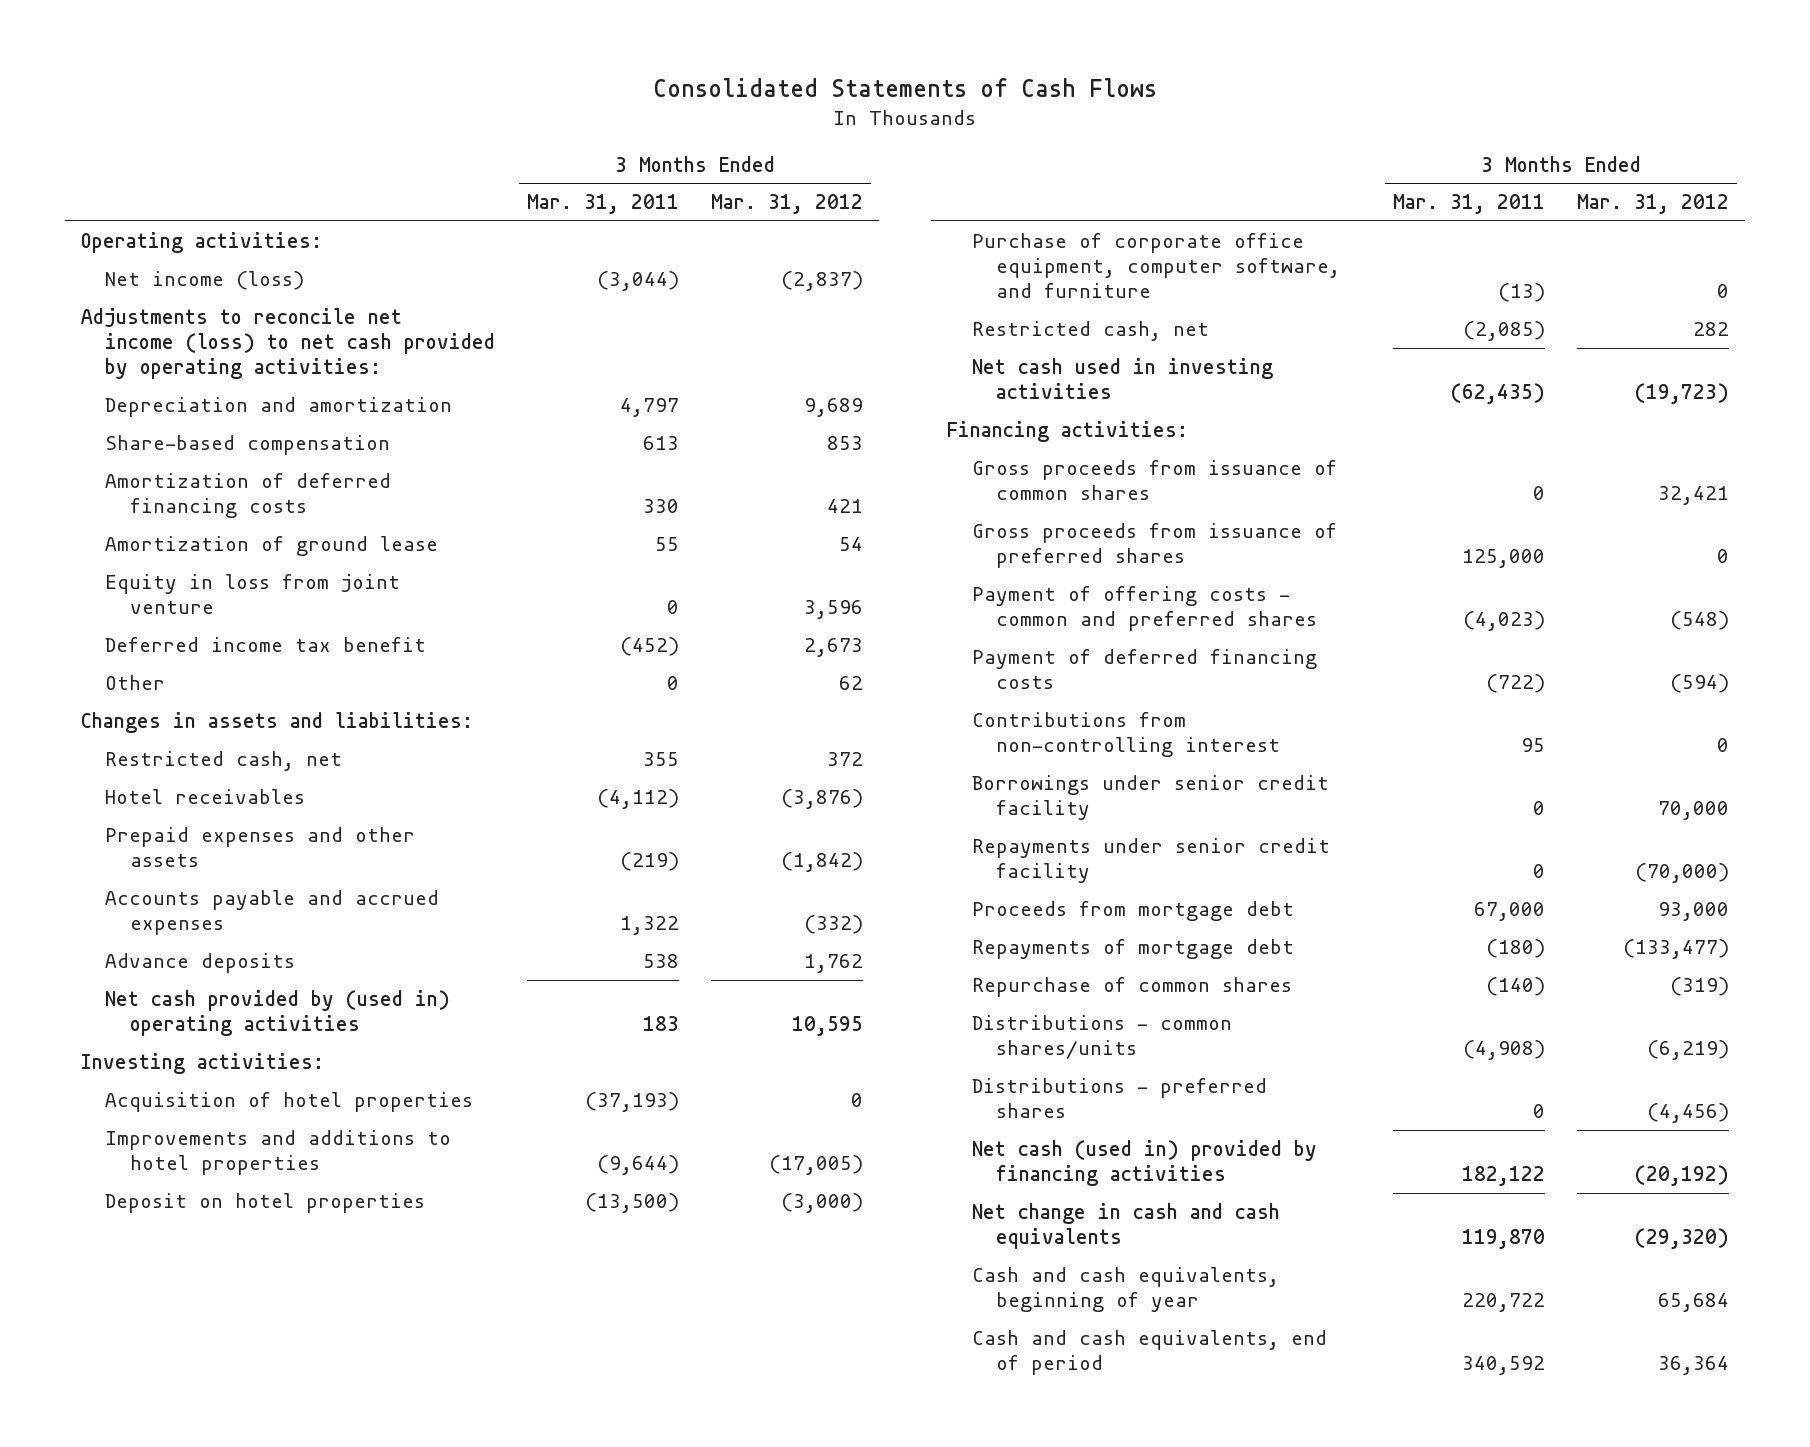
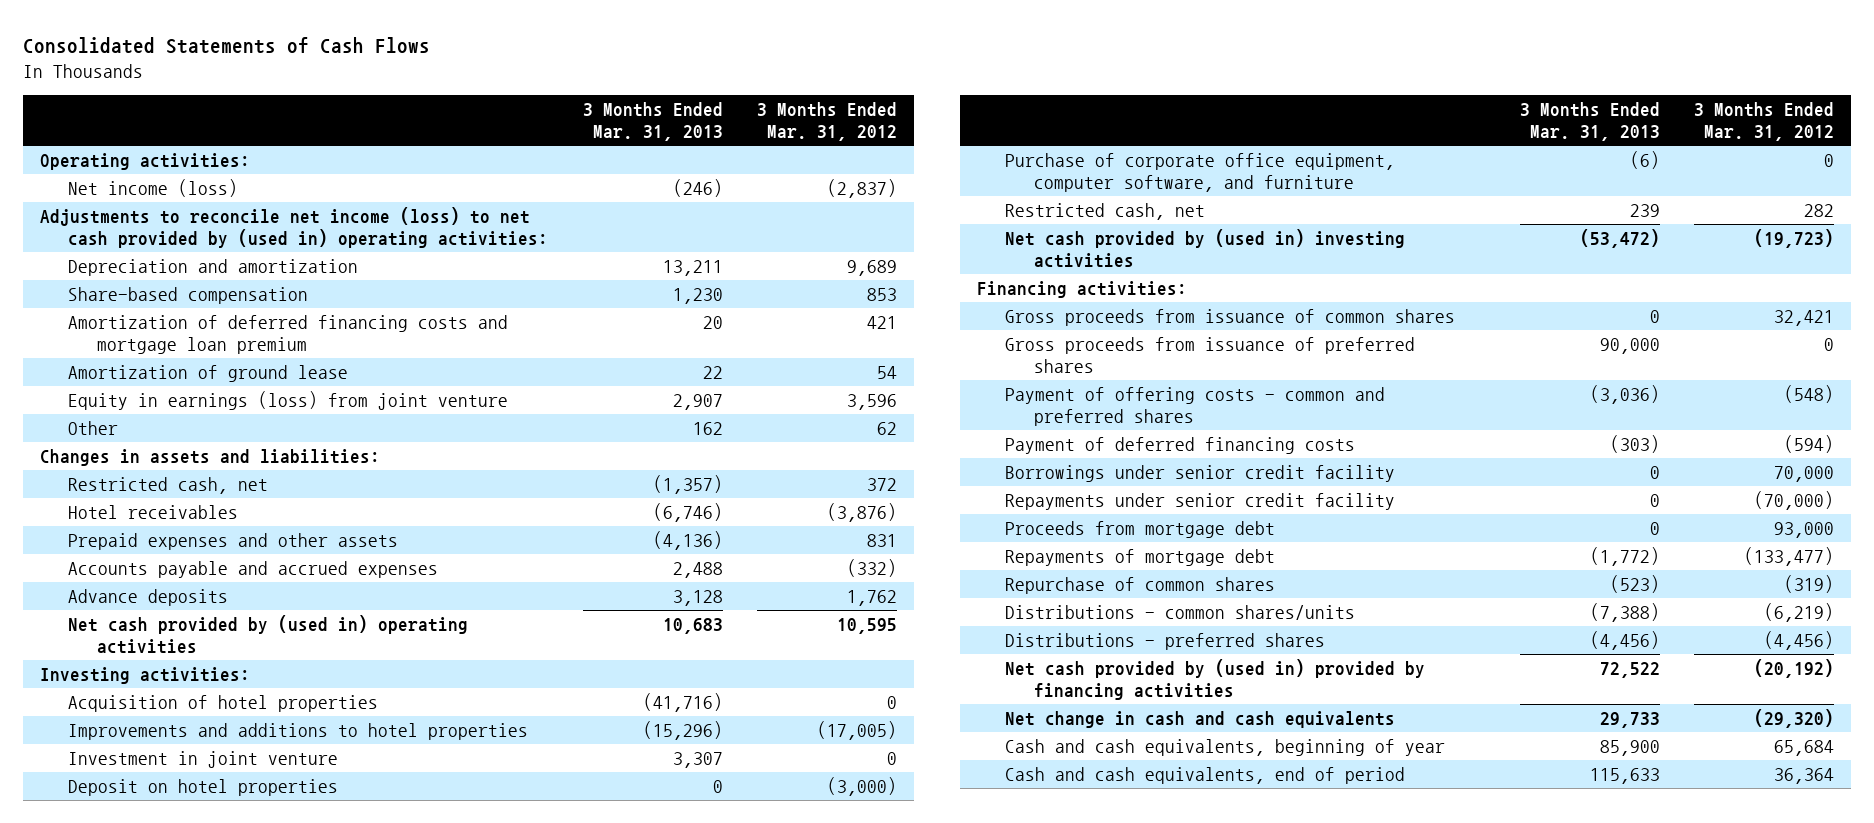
- | 3 Months Ended Mar. 31, 2011 | 3 Months Ended Mar. 31, 2012
+ | 3 Months Ended Mar. 31, 2013 | 3 Months Ended Mar. 31, 2012
- Adjustments to reconcile net income (loss) to net cash provided by operating activities:
+ Adjustments to reconcile net income (loss) to net cash provided by (used in) operating activities:
- Amortization of deferred financing costs | 330 | 421
+ Amortization of deferred financing costs and mortgage loan premium | 20 | 421
- Equity in loss from joint venture | 0 | 3,596
- Deferred income tax benefit | (452) | 2,673
+ Equity in earnings (loss) from joint venture | 2,907 | 3,596
- Prepaid expenses and other assets | (219) | (1,842)
+ Prepaid expenses and other assets | (4,136) | 831
+ Investment in joint venture | 3,307 | 0
- Net cash used in investing activities | (62,435) | (19,723)
+ Net cash provided by (used in) investing activities | (53,472) | (19,723)
- Contributions from non-controlling interest | 95 | 0
- Net cash (used in) provided by financing activities | 182,122 | (20,192)
+ Net cash provided by (used in) provided by financing activities | 72,522 | (20,192)

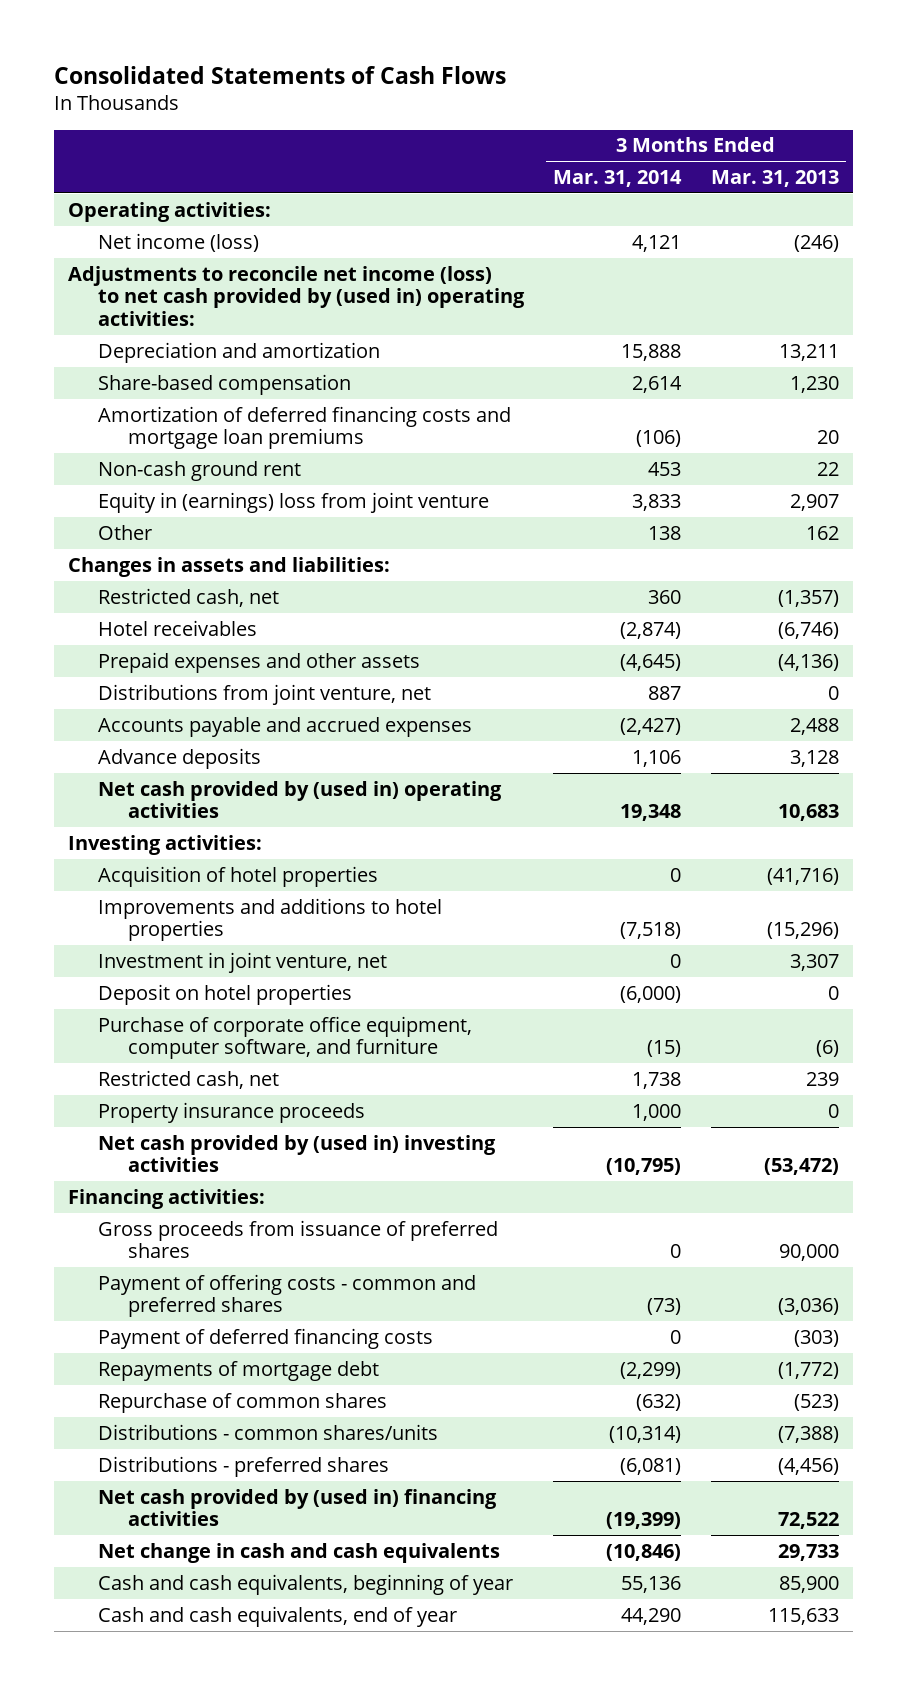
- | 3 Months Ended Mar. 31, 2013 | 3 Months Ended Mar. 31, 2012
+ | 3 Months Ended Mar. 31, 2014 | 3 Months Ended Mar. 31, 2013
- Amortization of deferred financing costs and mortgage loan premium | 20 | 421
- Amortization of ground lease | 22 | 54
- Equity in earnings (loss) from joint venture | 2,907 | 3,596
+ Amortization of deferred financing costs and mortgage loan premiums | (106) | 20
+ Non-cash ground rent | 453 | 22
+ Equity in (earnings) loss from joint venture | 3,833 | 2,907
+ Distributions from joint venture, net | 887 | 0
- Investment in joint venture | 3,307 | 0
+ Investment in joint venture, net | 0 | 3,307
+ Property insurance proceeds | 1,000 | 0
- Gross proceeds from issuance of common shares | 0 | 32,421
- Borrowings under senior credit facility | 0 | 70,000
- Repayments under senior credit facility | 0 | (70,000)
- Proceeds from mortgage debt | 0 | 93,000
- Net cash provided by (used in) provided by financing activities | 72,522 | (20,192)
+ Net cash provided by (used in) financing activities | (19,399) | 72,522
- Cash and cash equivalents, end of period | 115,633 | 36,364
+ Cash and cash equivalents, end of year | 44,290 | 115,633

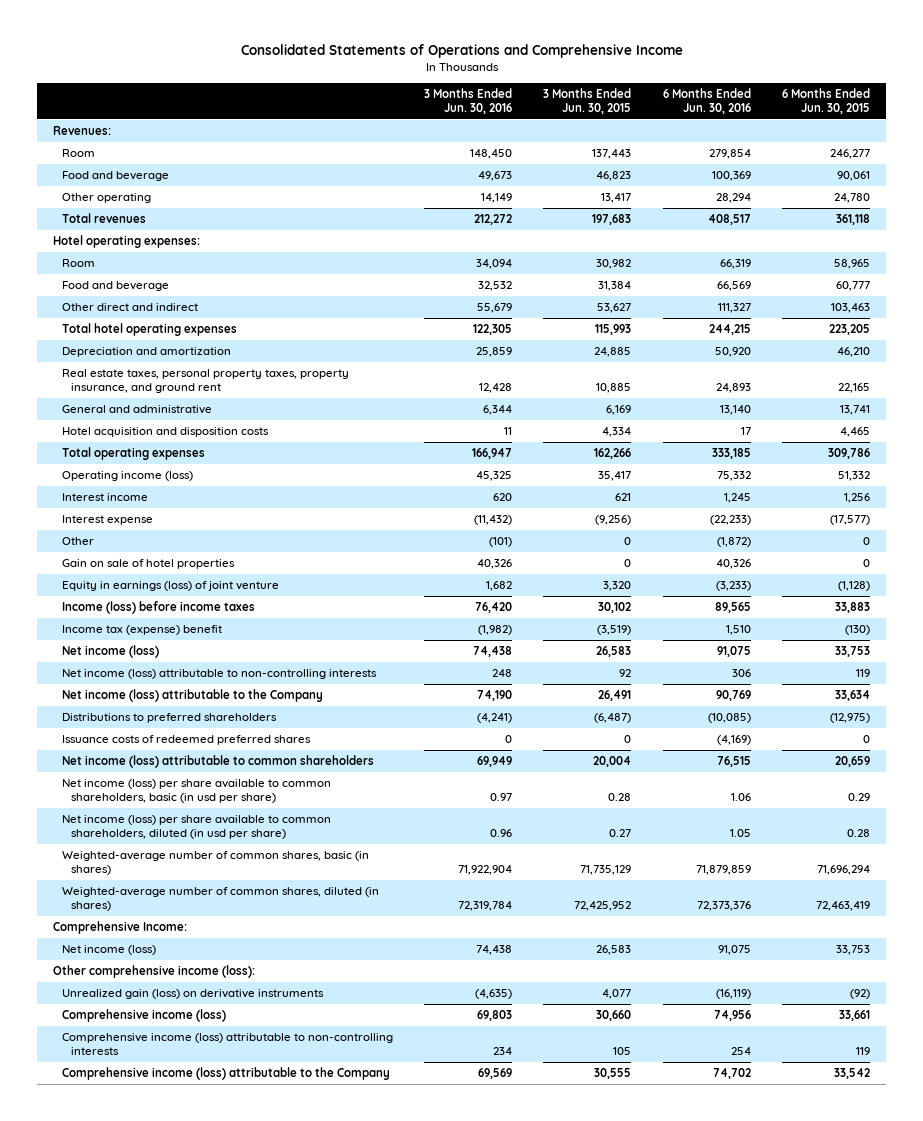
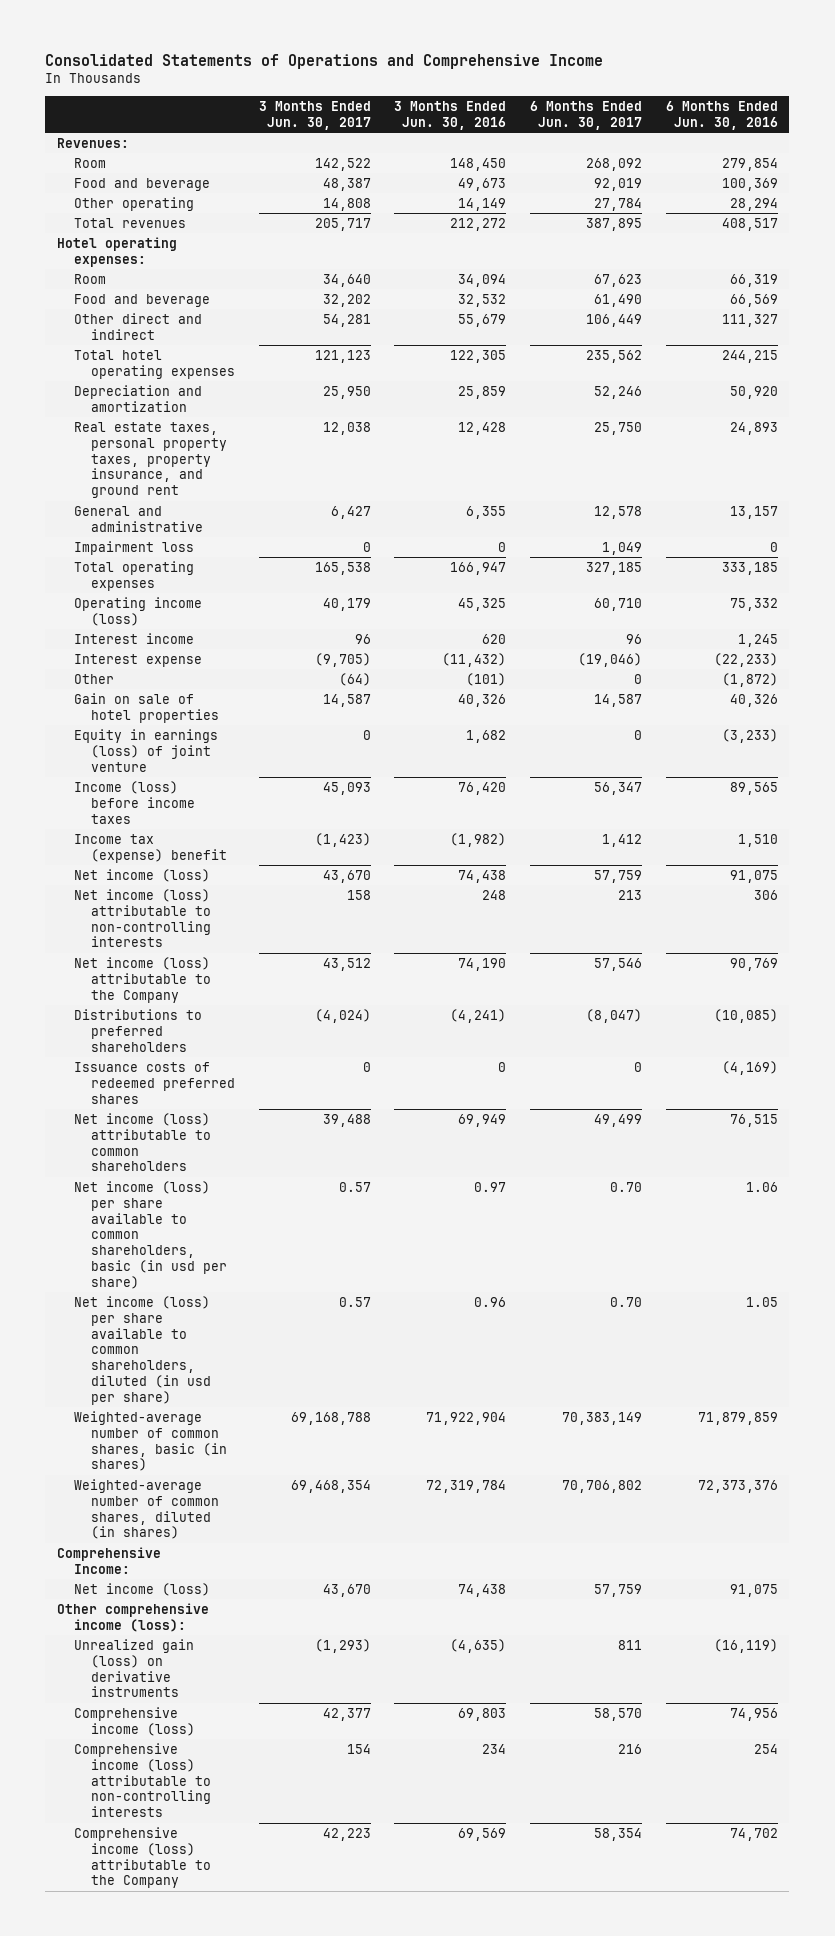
- | 3 Months Ended Jun. 30, 2016 | 3 Months Ended Jun. 30, 2015 | 6 Months Ended Jun. 30, 2016 | 6 Months Ended Jun. 30, 2015
+ | 3 Months Ended Jun. 30, 2017 | 3 Months Ended Jun. 30, 2016 | 6 Months Ended Jun. 30, 2017 | 6 Months Ended Jun. 30, 2016
- General and administrative | 6,344 | 6,169 | 13,140 | 13,741
- Hotel acquisition and disposition costs | 11 | 4,334 | 17 | 4,465
+ General and administrative | 6,427 | 6,355 | 12,578 | 13,157
+ Impairment loss | 0 | 0 | 1,049 | 0

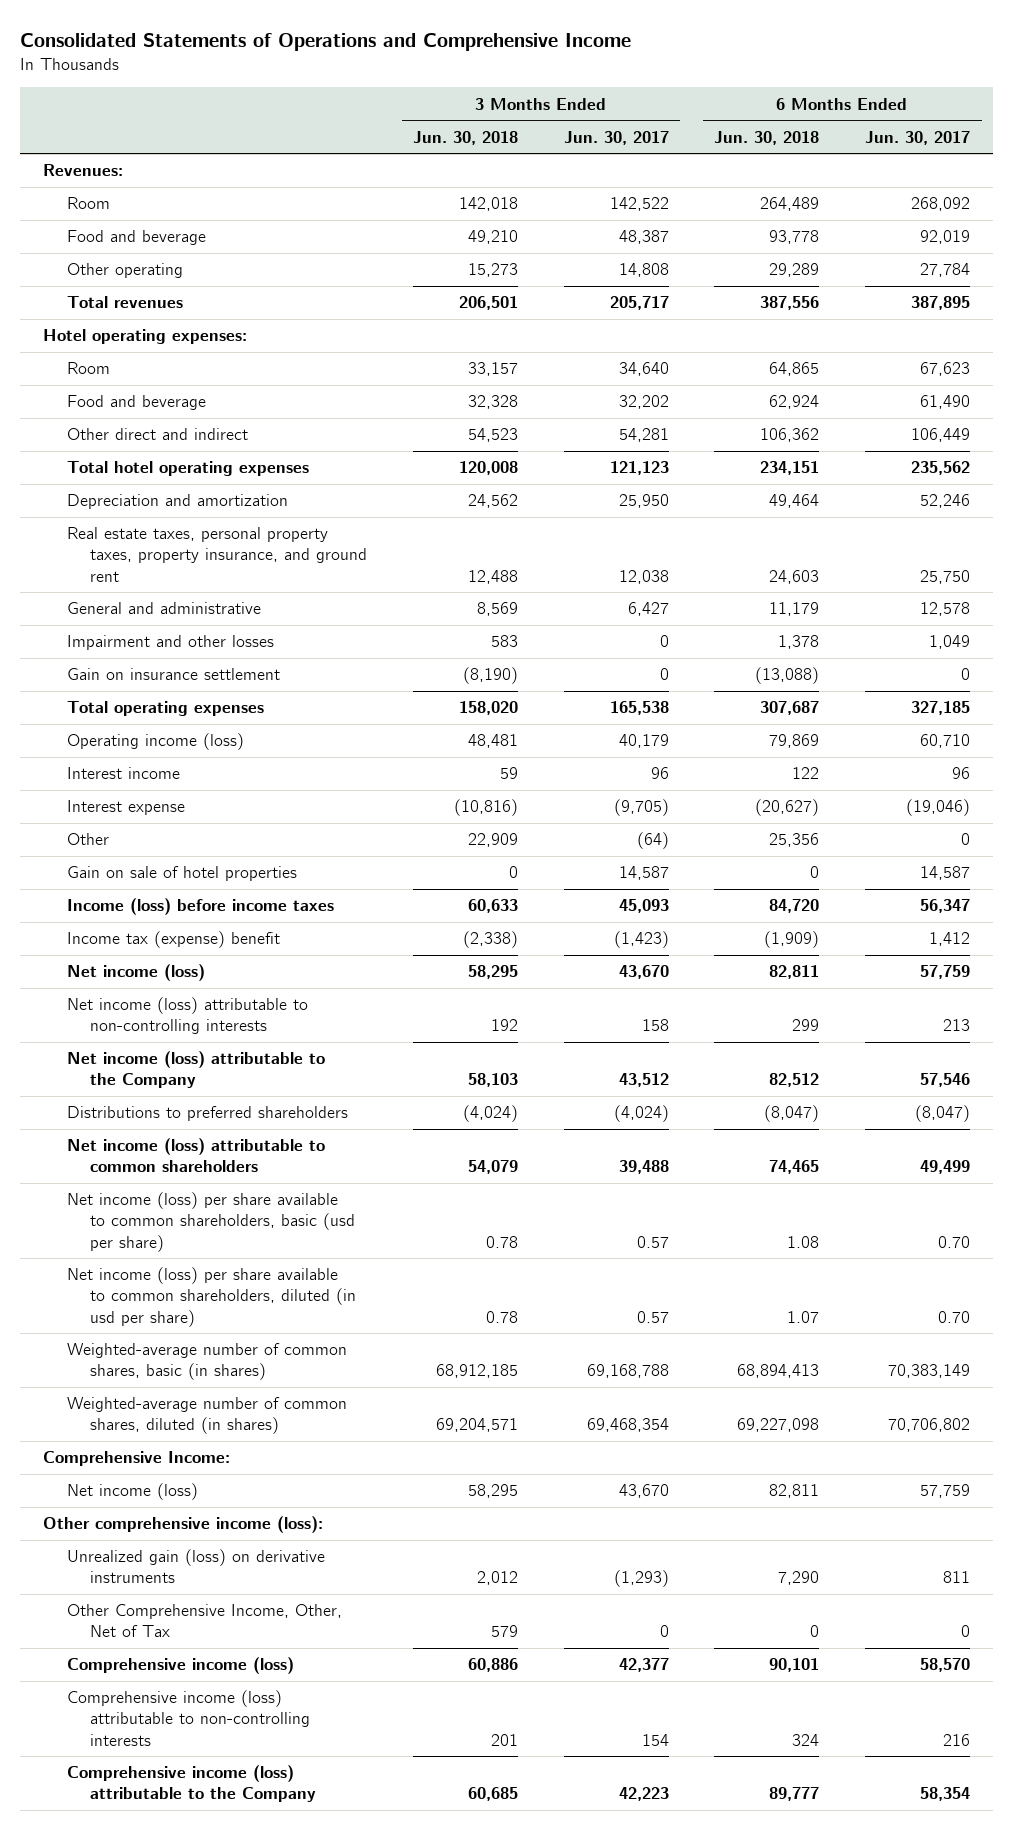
- | 3 Months Ended Jun. 30, 2017 | 3 Months Ended Jun. 30, 2016 | 6 Months Ended Jun. 30, 2017 | 6 Months Ended Jun. 30, 2016
+ | 3 Months Ended Jun. 30, 2018 | 3 Months Ended Jun. 30, 2017 | 6 Months Ended Jun. 30, 2018 | 6 Months Ended Jun. 30, 2017
- Impairment loss | 0 | 0 | 1,049 | 0
+ Impairment and other losses | 583 | 0 | 1,378 | 1,049
+ Gain on insurance settlement | (8,190) | 0 | (13,088) | 0
- Equity in earnings (loss) of joint venture | 0 | 1,682 | 0 | (3,233)
- Issuance costs of redeemed preferred shares | 0 | 0 | 0 | (4,169)
- Net income (loss) per share available to common shareholders, basic (in usd per share) | 0.57 | 0.97 | 0.70 | 1.06
+ Net income (loss) per share available to common shareholders, basic (usd per share) | 0.78 | 0.57 | 1.08 | 0.70
+ Other Comprehensive Income, Other, Net of Tax | 579 | 0 | 0 | 0

